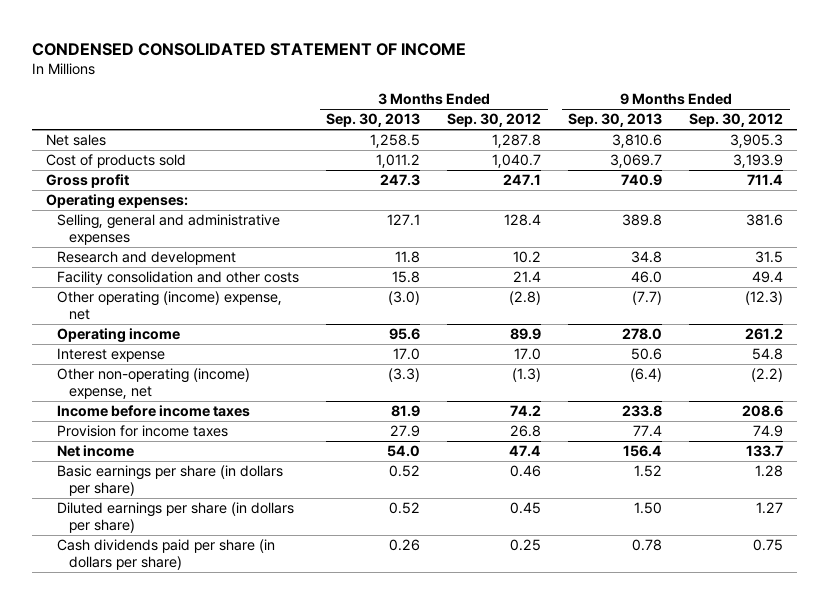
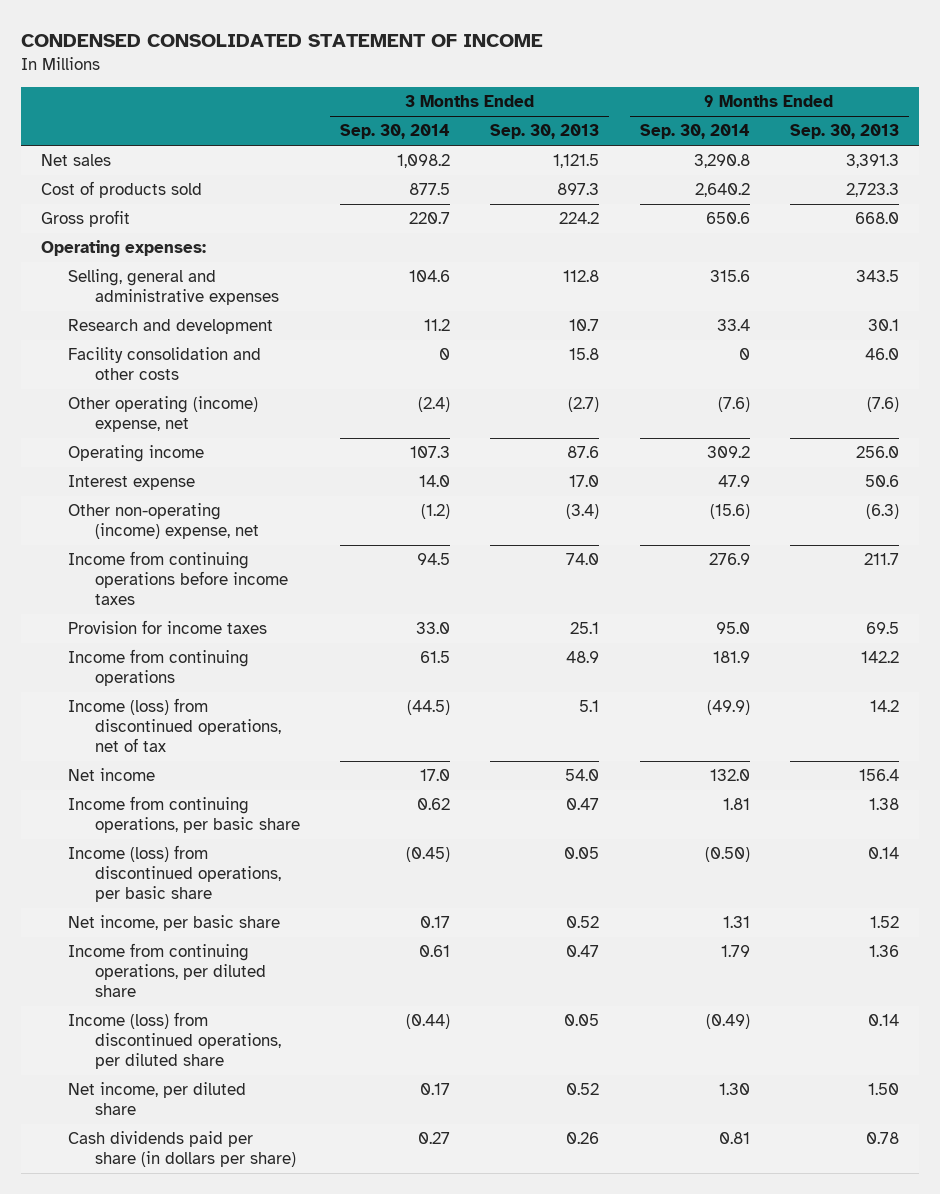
- | 3 Months Ended Sep. 30, 2013 | 3 Months Ended Sep. 30, 2012 | 9 Months Ended Sep. 30, 2013 | 9 Months Ended Sep. 30, 2012
+ | 3 Months Ended Sep. 30, 2014 | 3 Months Ended Sep. 30, 2013 | 9 Months Ended Sep. 30, 2014 | 9 Months Ended Sep. 30, 2013
- Net sales | 1,258.5 | 1,287.8 | 3,810.6 | 3,905.3
- Cost of products sold | 1,011.2 | 1,040.7 | 3,069.7 | 3,193.9
- Gross profit | 247.3 | 247.1 | 740.9 | 711.4
+ Net sales | 1,098.2 | 1,121.5 | 3,290.8 | 3,391.3
+ Cost of products sold | 877.5 | 897.3 | 2,640.2 | 2,723.3
+ Gross profit | 220.7 | 224.2 | 650.6 | 668.0
- Selling, general and administrative expenses | 127.1 | 128.4 | 389.8 | 381.6
- Research and development | 11.8 | 10.2 | 34.8 | 31.5
+ Selling, general and administrative expenses | 104.6 | 112.8 | 315.6 | 343.5
+ Research and development | 11.2 | 10.7 | 33.4 | 30.1
- Other operating (income) expense, net | (3.0) | (2.8) | (7.7) | (12.3)
- Operating income | 95.6 | 89.9 | 278.0 | 261.2
+ Other operating (income) expense, net | (2.4) | (2.7) | (7.6) | (7.6)
+ Operating income | 107.3 | 87.6 | 309.2 | 256.0
- Other non-operating (income) expense, net | (3.3) | (1.3) | (6.4) | (2.2)
- Income before income taxes | 81.9 | 74.2 | 233.8 | 208.6
- Provision for income taxes | 27.9 | 26.8 | 77.4 | 74.9
+ Other non-operating (income) expense, net | (1.2) | (3.4) | (15.6) | (6.3)
+ Income from continuing operations before income taxes | 94.5 | 74.0 | 276.9 | 211.7
+ Provision for income taxes | 33.0 | 25.1 | 95.0 | 69.5
+ Income from continuing operations | 61.5 | 48.9 | 181.9 | 142.2
+ Income (loss) from discontinued operations, net of tax | (44.5) | 5.1 | (49.9) | 14.2
- Basic earnings per share (in dollars per share) | 0.52 | 0.46 | 1.52 | 1.28
- Diluted earnings per share (in dollars per share) | 0.52 | 0.45 | 1.50 | 1.27
+ Income from continuing operations, per basic share | 0.62 | 0.47 | 1.81 | 1.38
+ Income (loss) from discontinued operations, per basic share | (0.45) | 0.05 | (0.50) | 0.14
+ Net income, per basic share | 0.17 | 0.52 | 1.31 | 1.52
+ Income from continuing operations, per diluted share | 0.61 | 0.47 | 1.79 | 1.36
+ Income (loss) from discontinued operations, per diluted share | (0.44) | 0.05 | (0.49) | 0.14
+ Net income, per diluted share | 0.17 | 0.52 | 1.30 | 1.50

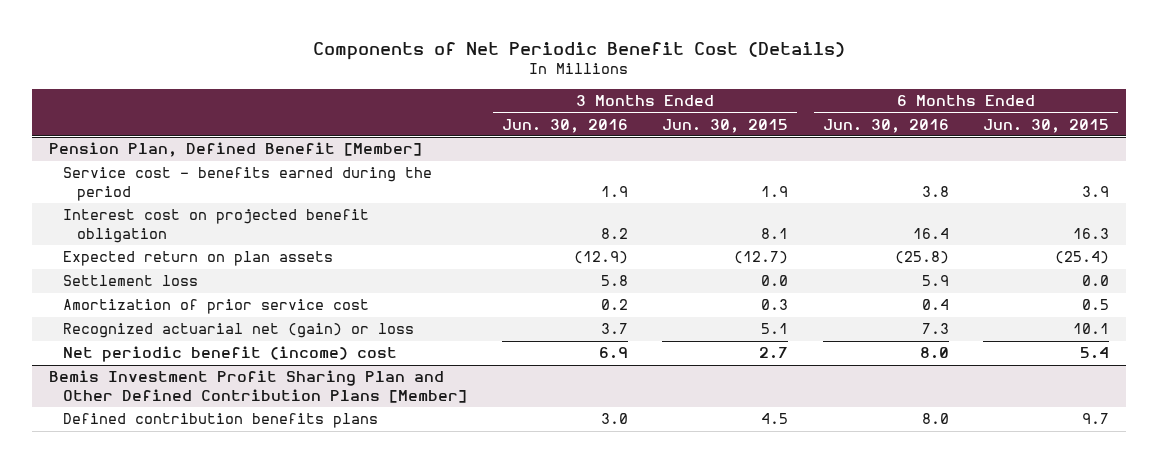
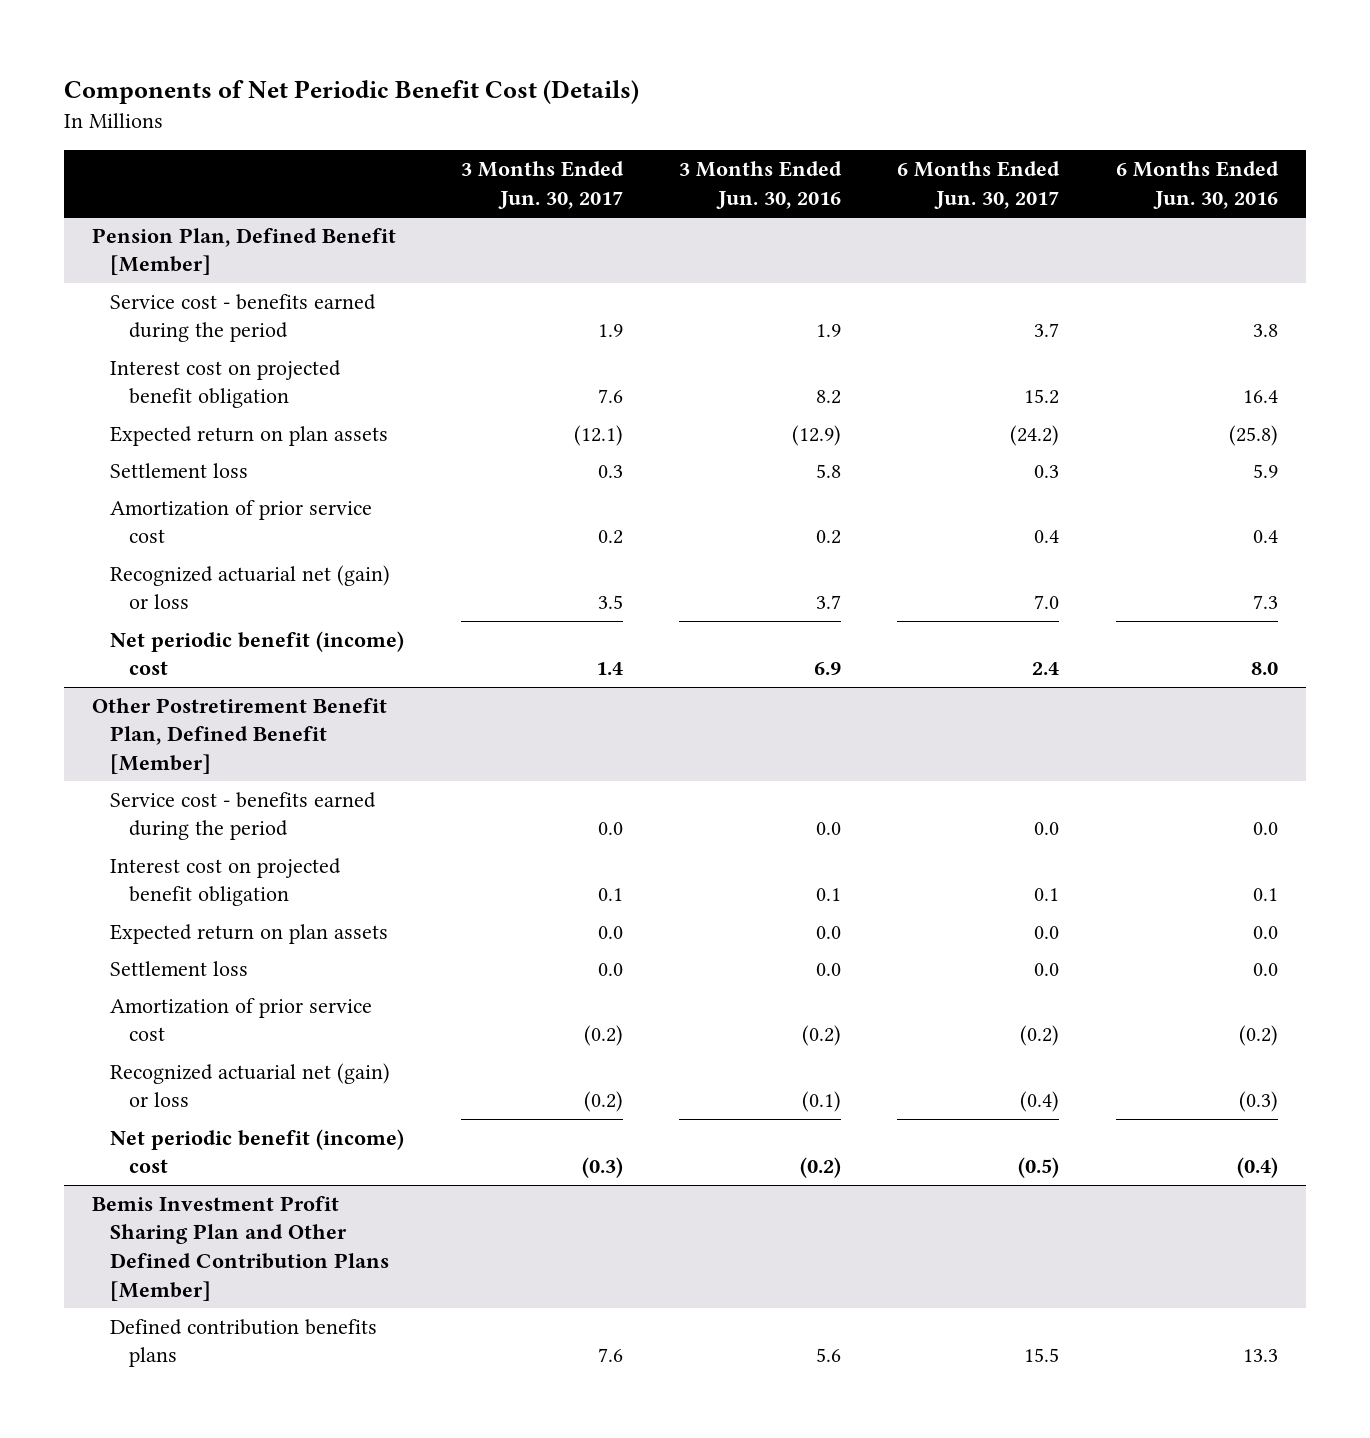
- | 3 Months Ended Jun. 30, 2016 | 3 Months Ended Jun. 30, 2015 | 6 Months Ended Jun. 30, 2016 | 6 Months Ended Jun. 30, 2015
+ | 3 Months Ended Jun. 30, 2017 | 3 Months Ended Jun. 30, 2016 | 6 Months Ended Jun. 30, 2017 | 6 Months Ended Jun. 30, 2016
+ Other Postretirement Benefit Plan, Defined Benefit [Member]
+ Service cost - benefits earned during the period | 0.0 | 0.0 | 0.0 | 0.0
+ Interest cost on projected benefit obligation | 0.1 | 0.1 | 0.1 | 0.1
+ Expected return on plan assets | 0.0 | 0.0 | 0.0 | 0.0
+ Settlement loss | 0.0 | 0.0 | 0.0 | 0.0
+ Amortization of prior service cost | (0.2) | (0.2) | (0.2) | (0.2)
+ Recognized actuarial net (gain) or loss | (0.2) | (0.1) | (0.4) | (0.3)
+ Net periodic benefit (income) cost | (0.3) | (0.2) | (0.5) | (0.4)
@ Bemis Investment Profit Sharing Plan and Other Defined Contribution Plans [Member]
- Defined contribution benefits plans | 3.0 | 4.5 | 8.0 | 9.7
+ Defined contribution benefits plans | 7.6 | 5.6 | 15.5 | 13.3

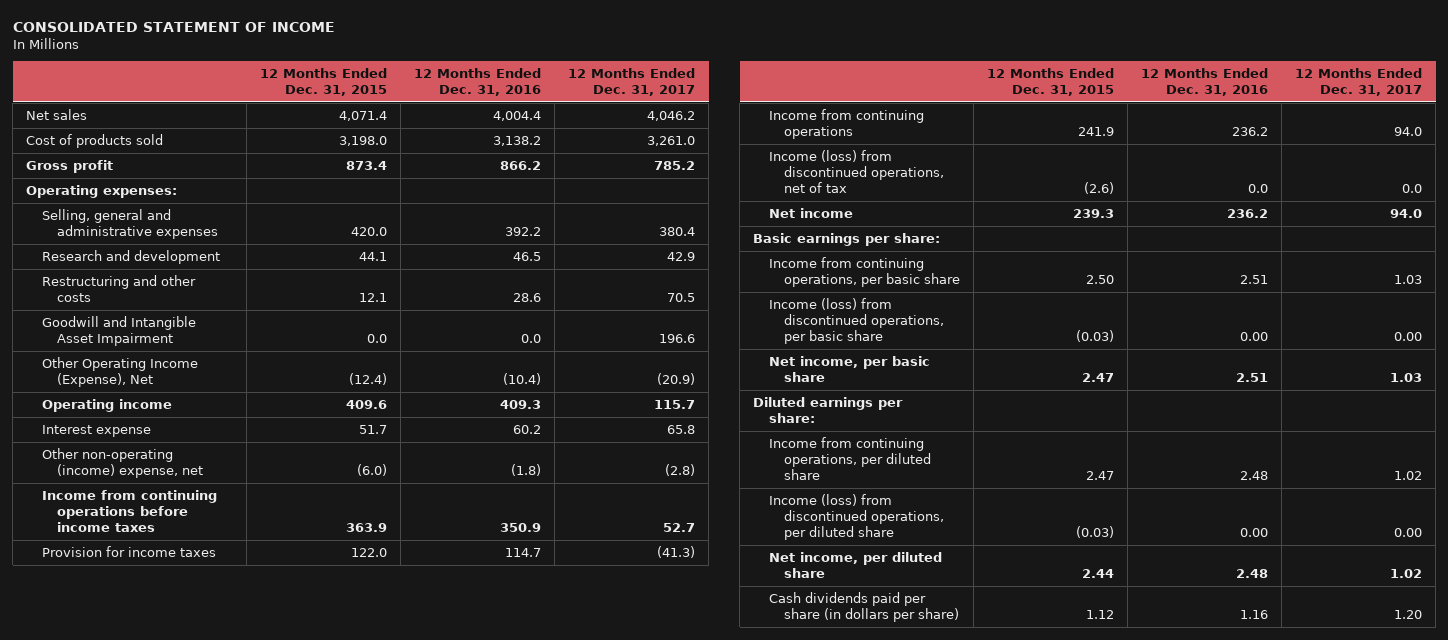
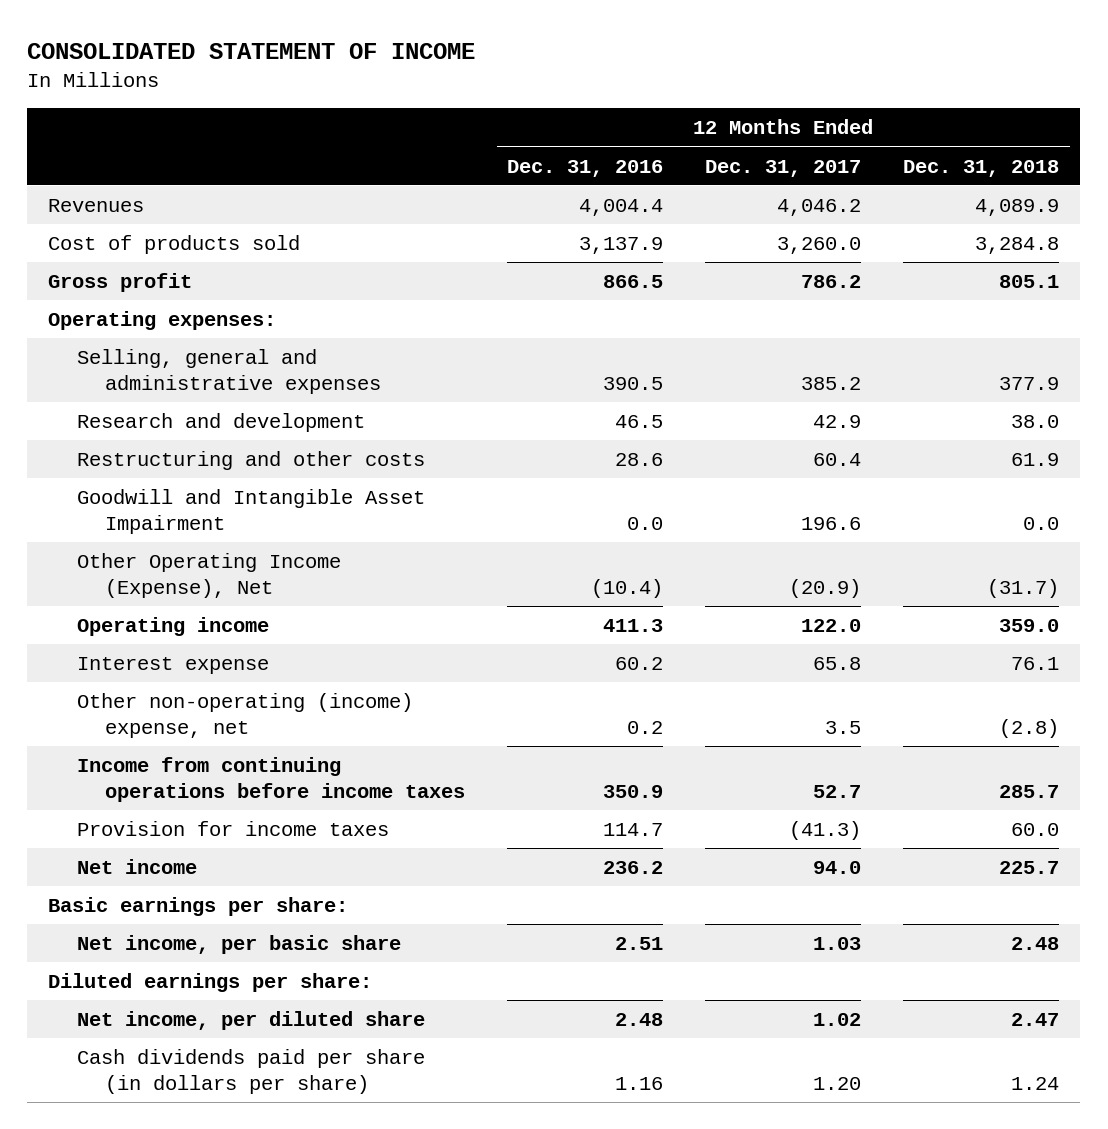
- | 12 Months Ended Dec. 31, 2015 | 12 Months Ended Dec. 31, 2016 | 12 Months Ended Dec. 31, 2017
+ | 12 Months Ended Dec. 31, 2016 | 12 Months Ended Dec. 31, 2017 | 12 Months Ended Dec. 31, 2018
- Net sales | 4,071.4 | 4,004.4 | 4,046.2
- Cost of products sold | 3,198.0 | 3,138.2 | 3,261.0
- Gross profit | 873.4 | 866.2 | 785.2
+ Revenues | 4,004.4 | 4,046.2 | 4,089.9
+ Cost of products sold | 3,137.9 | 3,260.0 | 3,284.8
+ Gross profit | 866.5 | 786.2 | 805.1
- Selling, general and administrative expenses | 420.0 | 392.2 | 380.4
+ Selling, general and administrative expenses | 390.5 | 385.2 | 377.9
- Restructuring and other costs | 12.1 | 28.6 | 70.5
+ Restructuring and other costs | 28.6 | 60.4 | 61.9
- Operating income | 409.6 | 409.3 | 115.7
+ Operating income | 411.3 | 122.0 | 359.0
- Other non-operating (income) expense, net | (6.0) | (1.8) | (2.8)
+ Other non-operating (income) expense, net | 0.2 | 3.5 | (2.8)
- Income from continuing operations | 241.9 | 236.2 | 94.0
- Income (loss) from discontinued operations, net of tax | (2.6) | 0.0 | 0.0
- Income from continuing operations, per basic share | 2.50 | 2.51 | 1.03
- Income (loss) from discontinued operations, per basic share | (0.03) | 0.00 | 0.00
- Income from continuing operations, per diluted share | 2.47 | 2.48 | 1.02
- Income (loss) from discontinued operations, per diluted share | (0.03) | 0.00 | 0.00

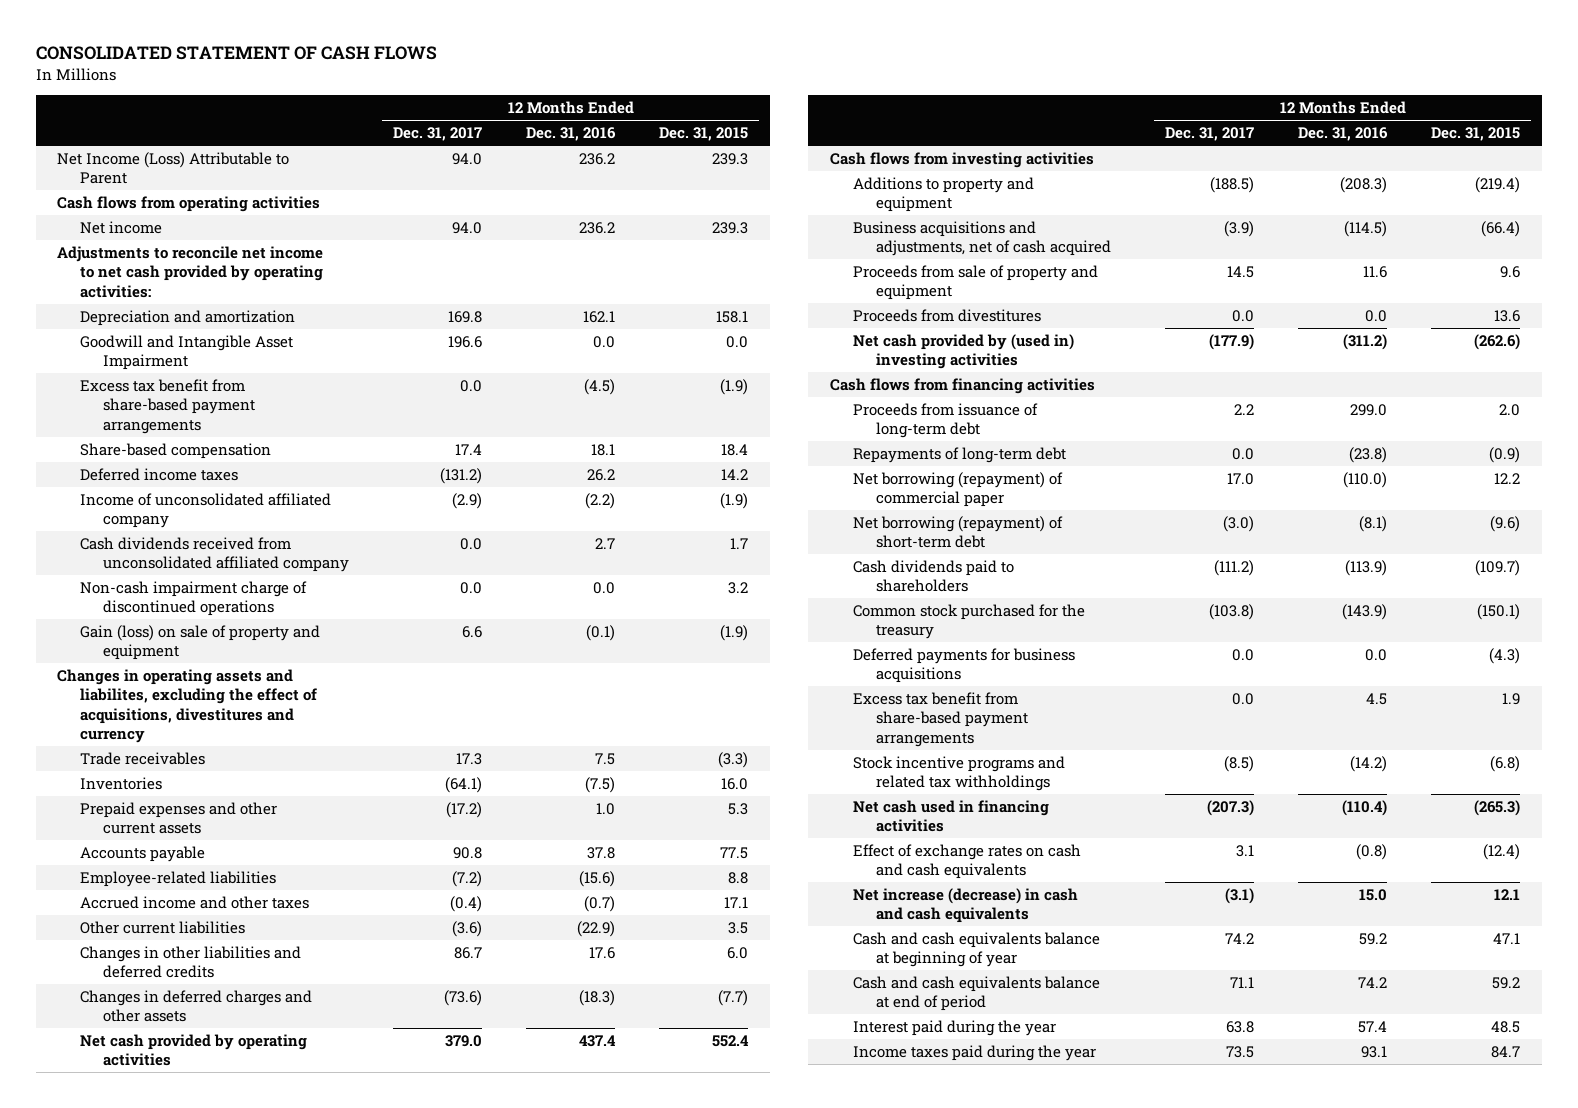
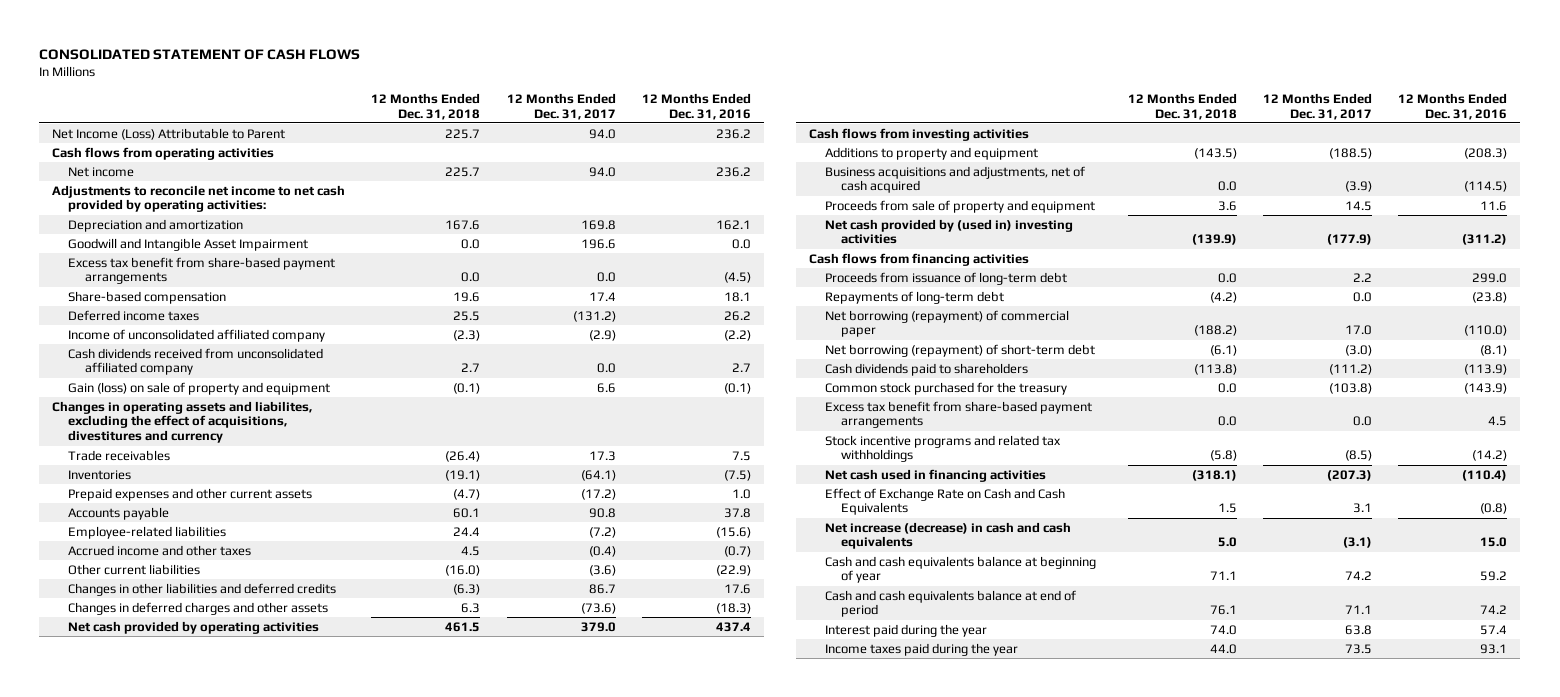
- | 12 Months Ended Dec. 31, 2017 | 12 Months Ended Dec. 31, 2016 | 12 Months Ended Dec. 31, 2015
+ | 12 Months Ended Dec. 31, 2018 | 12 Months Ended Dec. 31, 2017 | 12 Months Ended Dec. 31, 2016
- Non-cash impairment charge of discontinued operations | 0.0 | 0.0 | 3.2
- Proceeds from divestitures | 0.0 | 0.0 | 13.6
- Deferred payments for business acquisitions | 0.0 | 0.0 | (4.3)
- Effect of exchange rates on cash and cash equivalents | 3.1 | (0.8) | (12.4)
+ Effect of Exchange Rate on Cash and Cash Equivalents | 1.5 | 3.1 | (0.8)

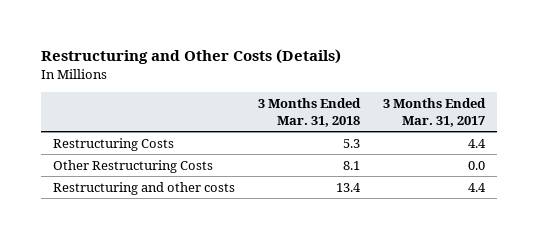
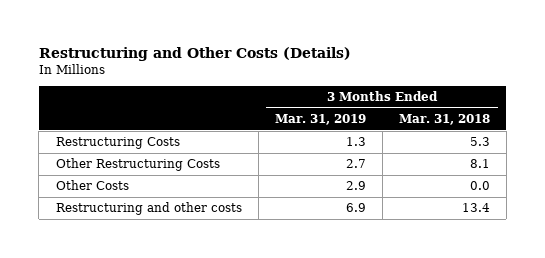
- | 3 Months Ended Mar. 31, 2018 | 3 Months Ended Mar. 31, 2017
+ | 3 Months Ended Mar. 31, 2019 | 3 Months Ended Mar. 31, 2018
+ Other Costs | 2.9 | 0.0

